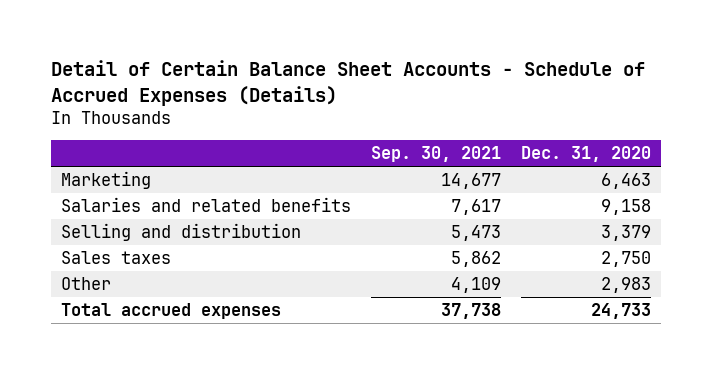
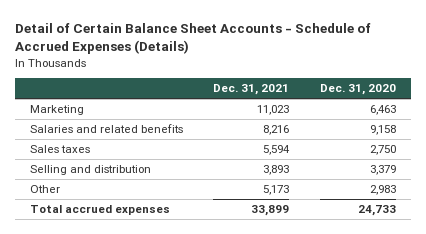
- | Sep. 30, 2021 | Dec. 31, 2020
+ | Dec. 31, 2021 | Dec. 31, 2020
moved down: Selling and distribution | 3,893 | 3,379

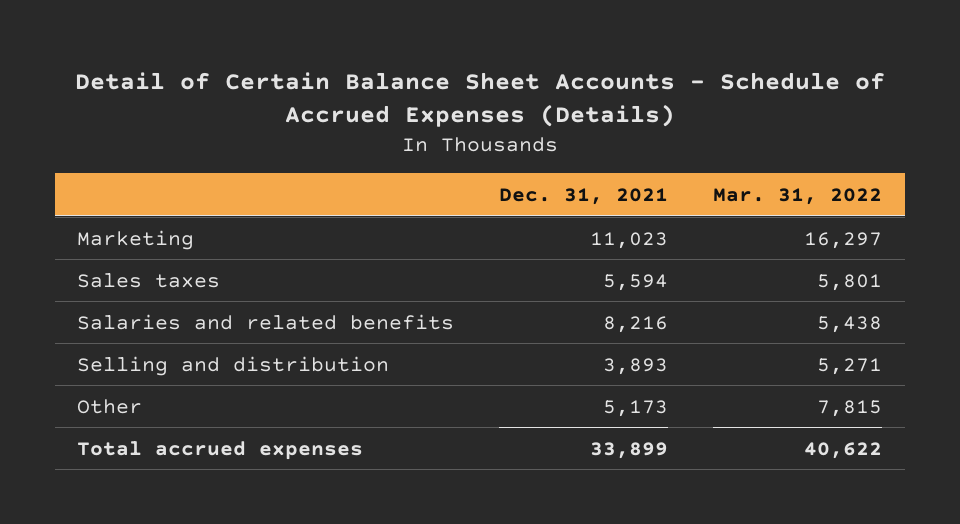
- | Dec. 31, 2021 | Dec. 31, 2020
+ | Dec. 31, 2021 | Mar. 31, 2022
moved down: Salaries and related benefits | 8,216 | 5,438

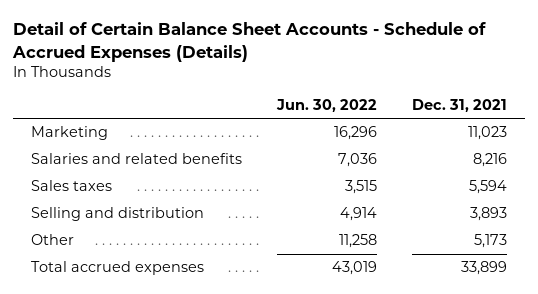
- | Dec. 31, 2021 | Mar. 31, 2022
+ | Jun. 30, 2022 | Dec. 31, 2021
moved down: Sales taxes | 3,515 | 5,594

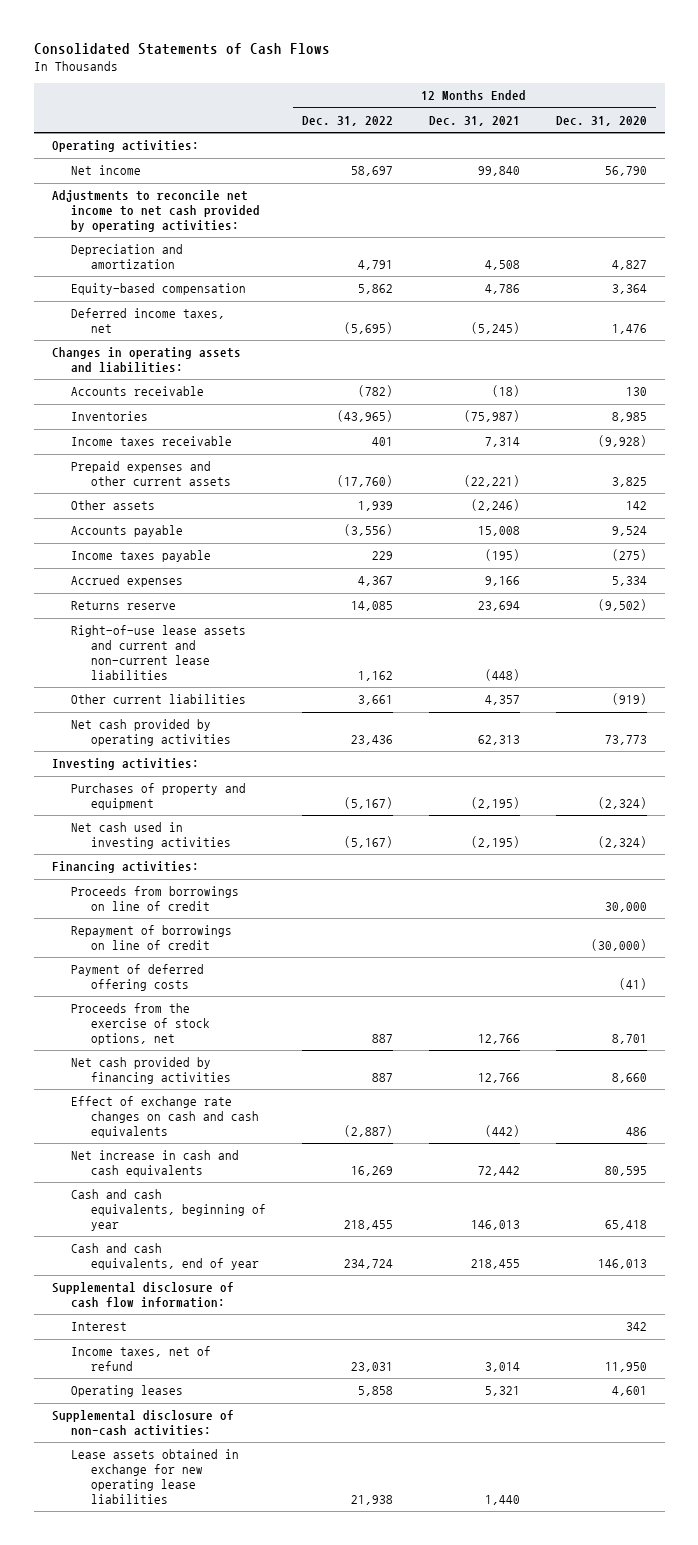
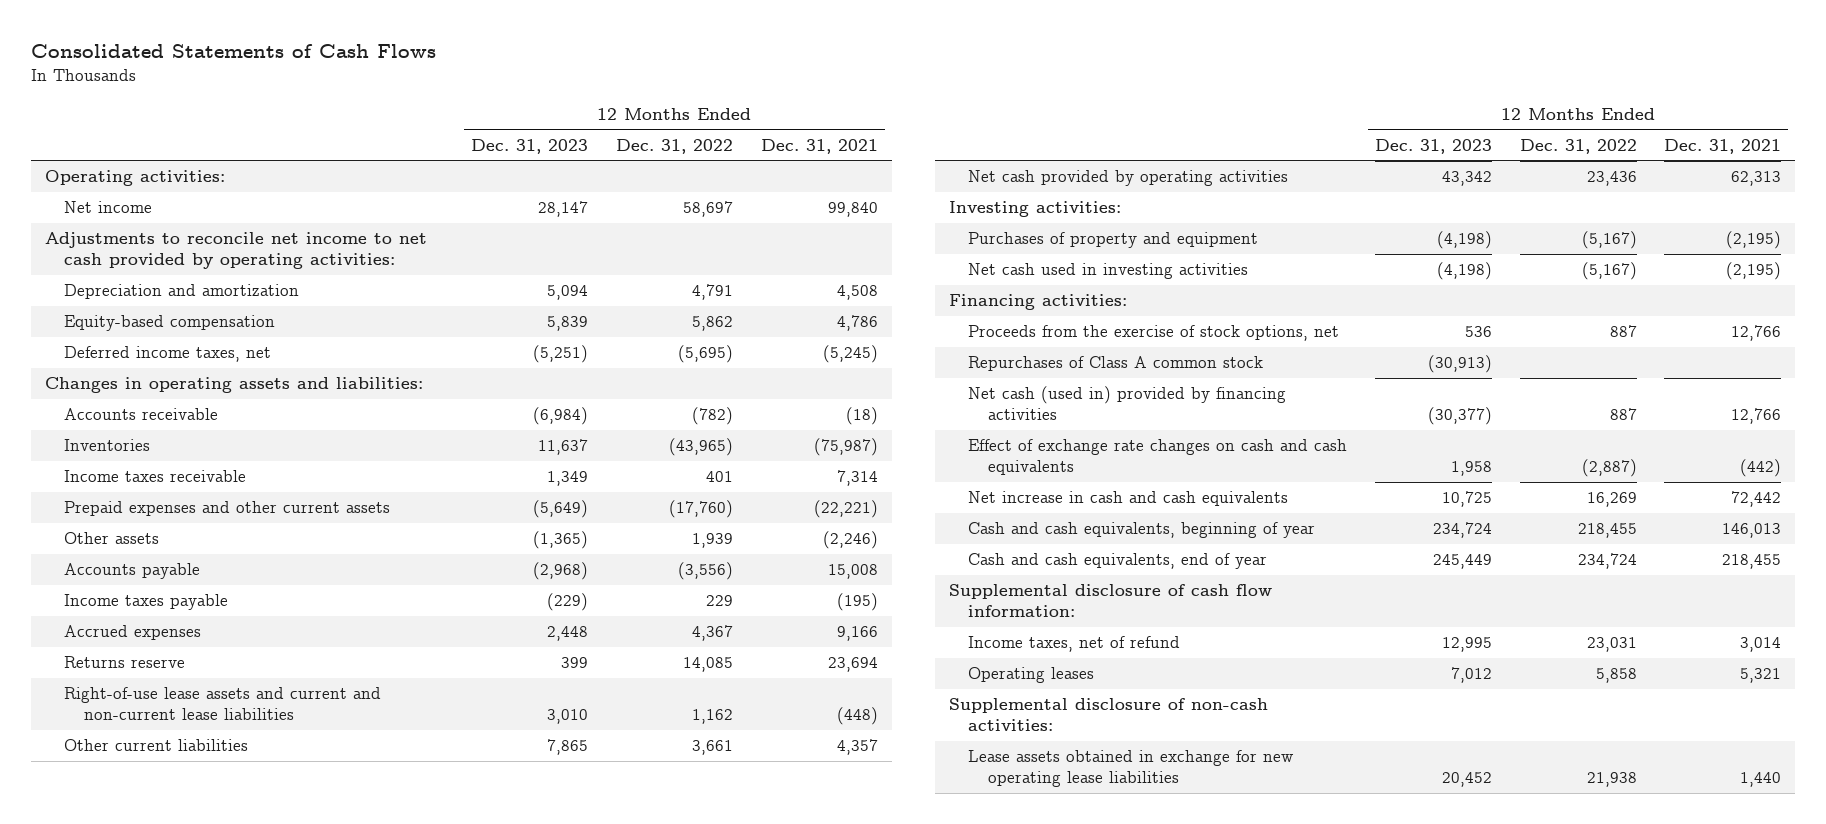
- | 12 Months Ended Dec. 31, 2022 | 12 Months Ended Dec. 31, 2021 | 12 Months Ended Dec. 31, 2020
+ | 12 Months Ended Dec. 31, 2023 | 12 Months Ended Dec. 31, 2022 | 12 Months Ended Dec. 31, 2021
- Proceeds from borrowings on line of credit | | | 30,000
- Repayment of borrowings on line of credit | | | (30,000)
- Payment of deferred offering costs | | | (41)
- Net cash provided by financing activities | 887 | 12,766 | 8,660
+ Repurchases of Class A common stock | (30,913) | |
+ Net cash (used in) provided by financing activities | (30,377) | 887 | 12,766
- Interest | | | 342

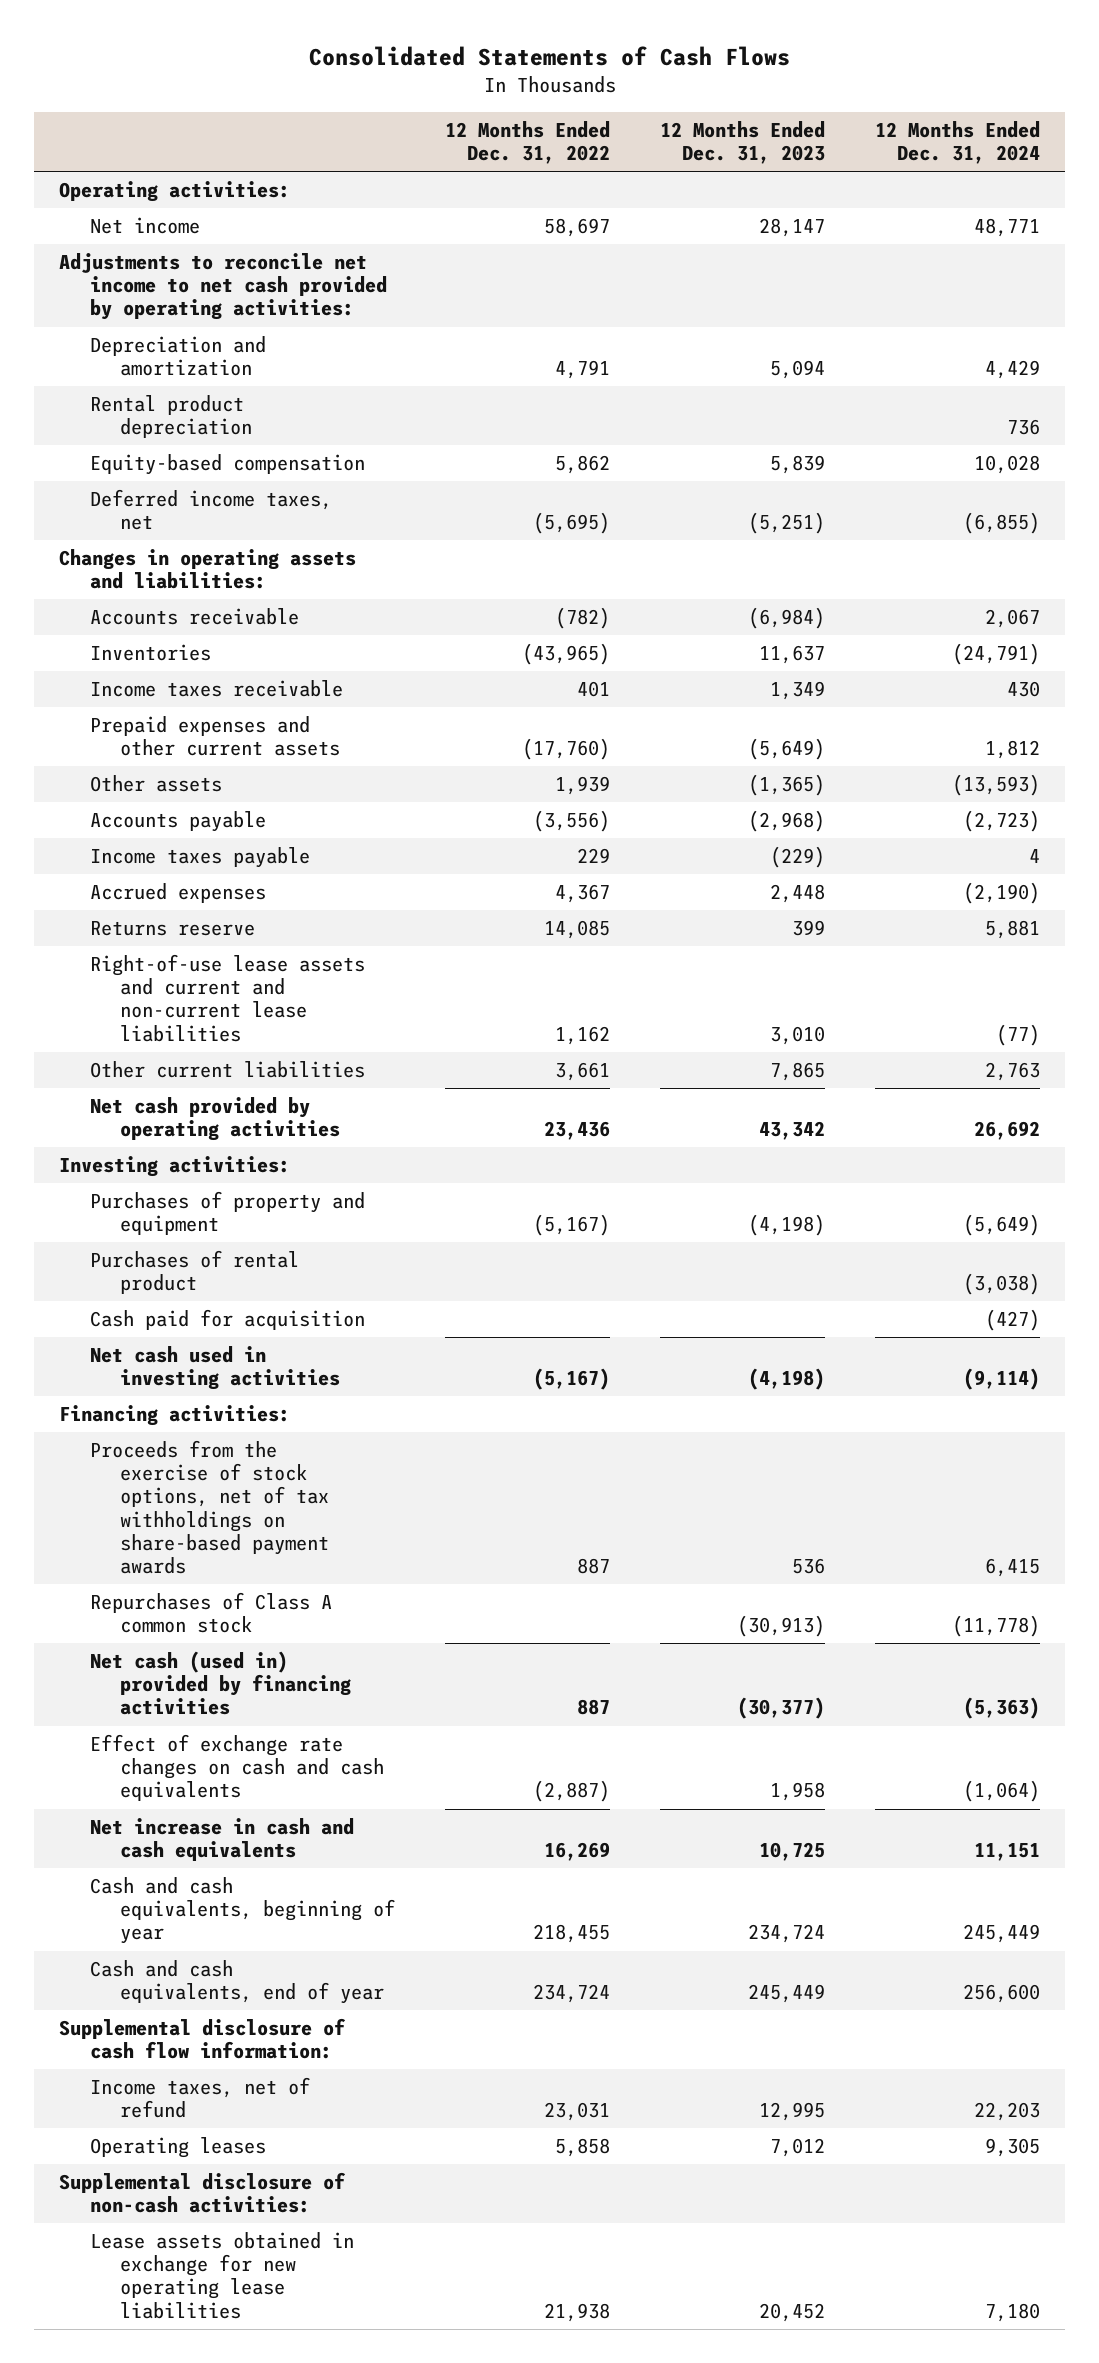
- | 12 Months Ended Dec. 31, 2023 | 12 Months Ended Dec. 31, 2022 | 12 Months Ended Dec. 31, 2021
+ | 12 Months Ended Dec. 31, 2022 | 12 Months Ended Dec. 31, 2023 | 12 Months Ended Dec. 31, 2024
+ Rental product depreciation | | | 736
+ Purchases of rental product | | | (3,038)
+ Cash paid for acquisition | | | (427)
- Proceeds from the exercise of stock options, net | 536 | 887 | 12,766
+ Proceeds from the exercise of stock options, net of tax withholdings on share-based payment awards | 887 | 536 | 6,415

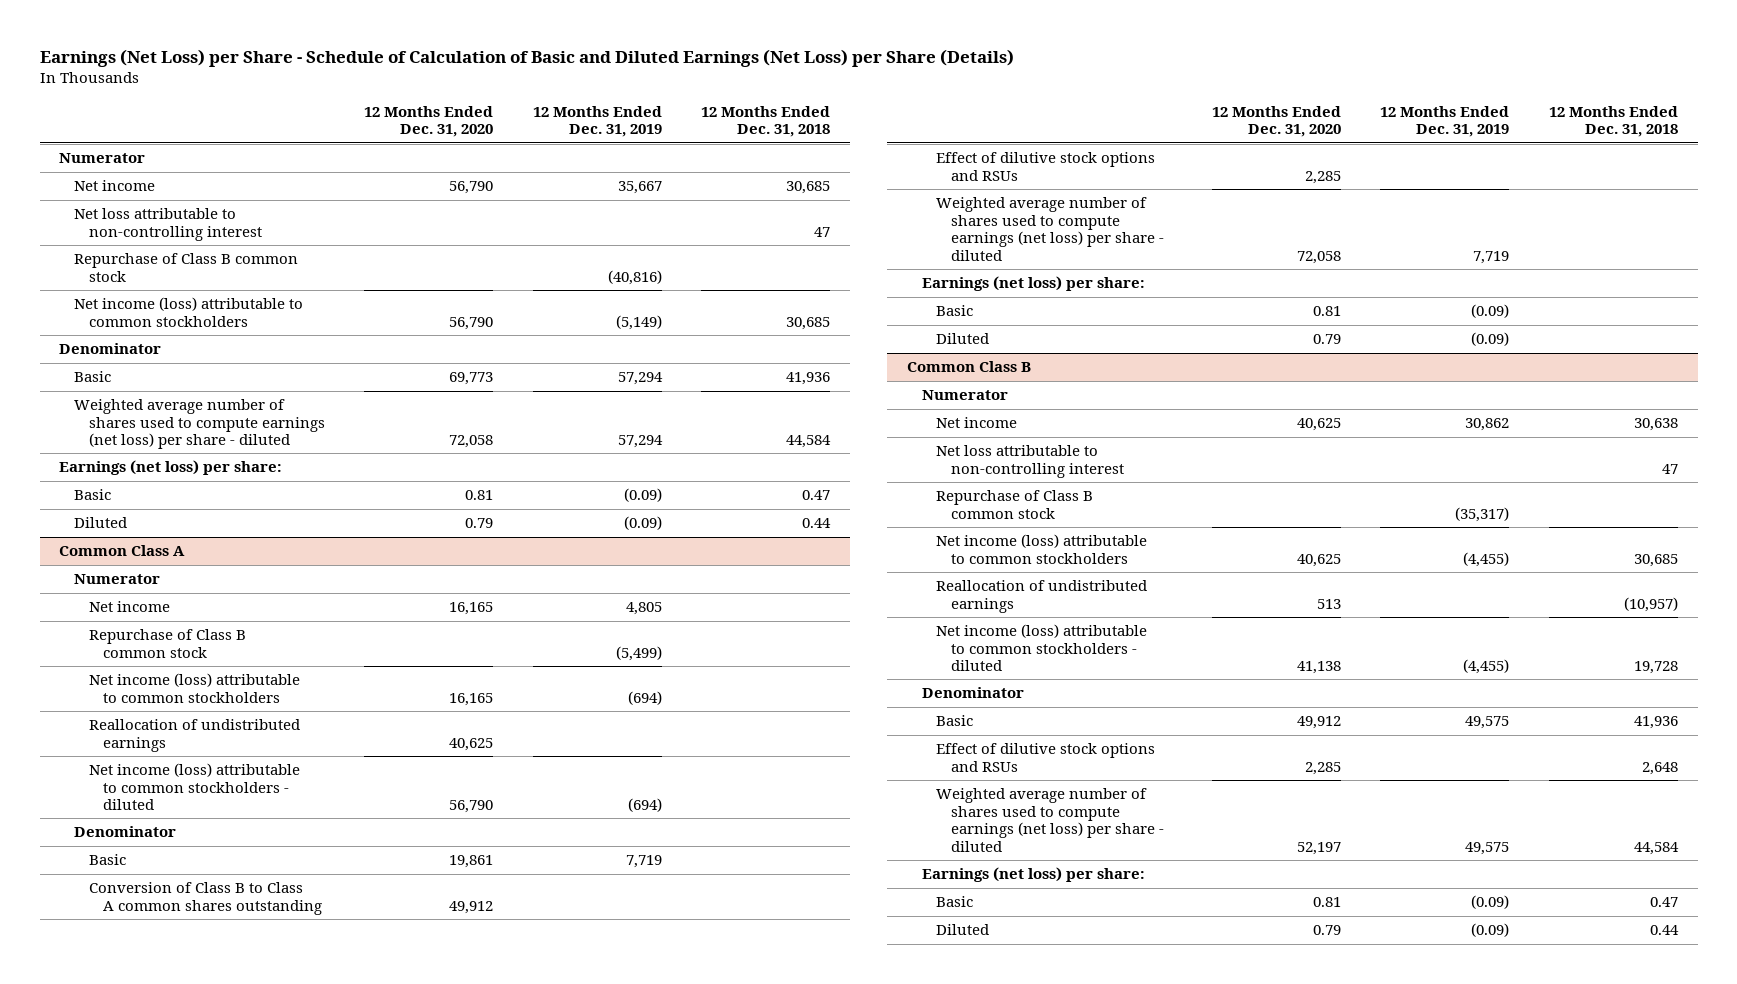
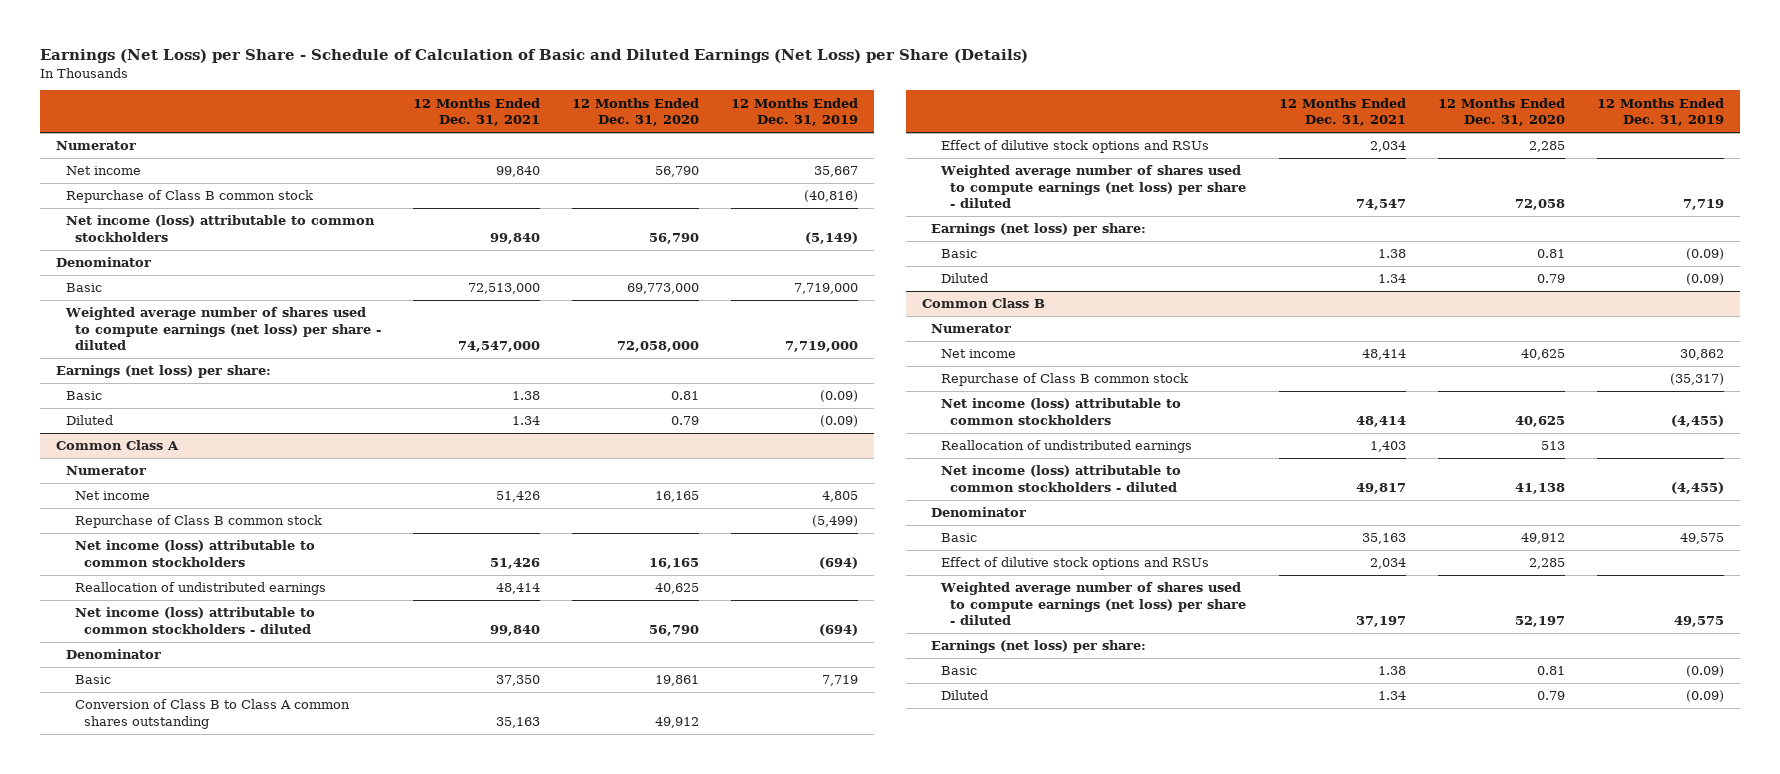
- | 12 Months Ended Dec. 31, 2020 | 12 Months Ended Dec. 31, 2019 | 12 Months Ended Dec. 31, 2018
+ | 12 Months Ended Dec. 31, 2021 | 12 Months Ended Dec. 31, 2020 | 12 Months Ended Dec. 31, 2019
- Net loss attributable to non-controlling interest | | | 47
- Basic | 69,773 | 57,294 | 41,936
- Weighted average number of shares used to compute earnings (net loss) per share - diluted | 72,058 | 57,294 | 44,584
+ Basic | 72,513,000 | 69,773,000 | 7,719,000
+ Weighted average number of shares used to compute earnings (net loss) per share - diluted | 74,547,000 | 72,058,000 | 7,719,000
@ Common Class B
- Net loss attributable to non-controlling interest | | | 47

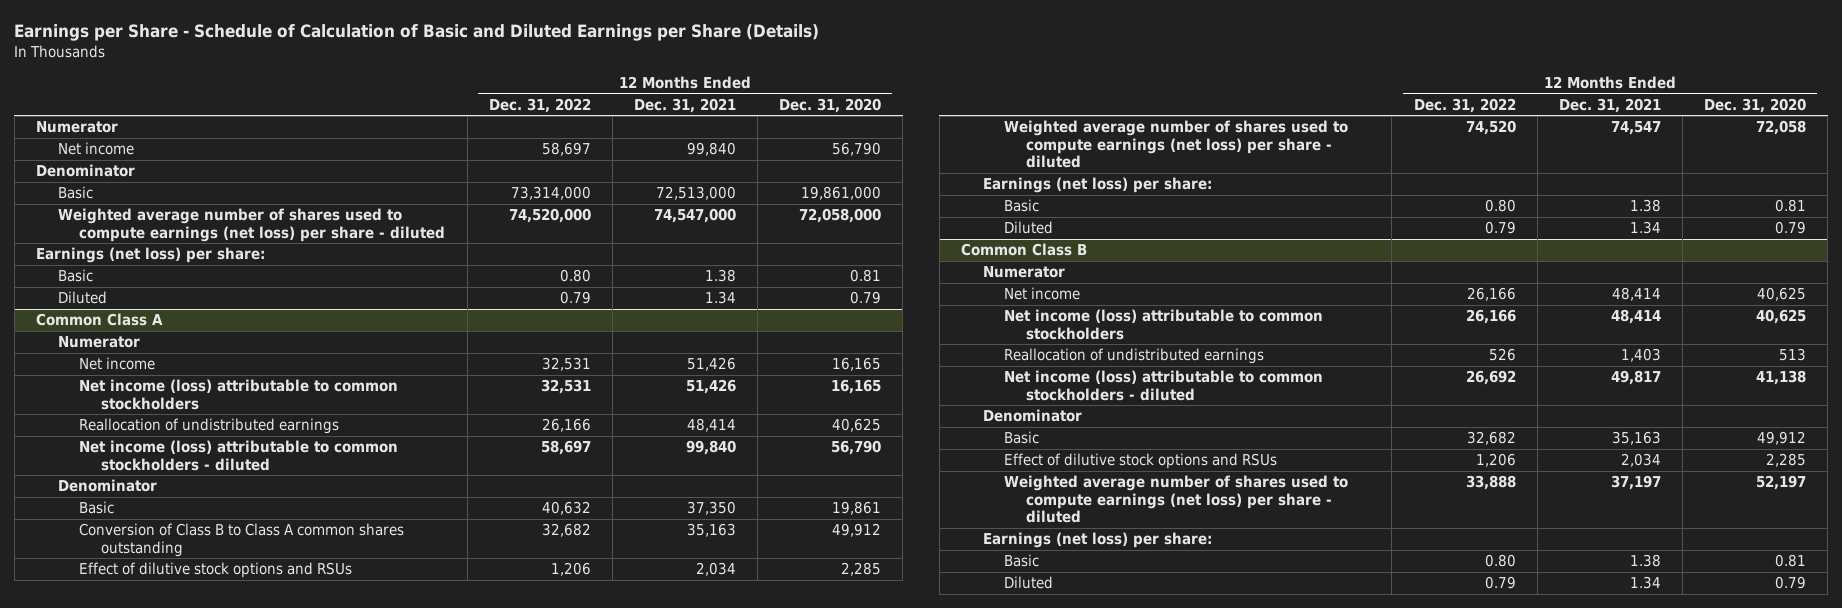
- Earnings (Net Loss) per Share - Schedule of Calculation of Basic and Diluted Earnings (Net Loss) per Share (Details)
+ Earnings per Share - Schedule of Calculation of Basic and Diluted Earnings per Share (Details)
- | 12 Months Ended Dec. 31, 2021 | 12 Months Ended Dec. 31, 2020 | 12 Months Ended Dec. 31, 2019
+ | 12 Months Ended Dec. 31, 2022 | 12 Months Ended Dec. 31, 2021 | 12 Months Ended Dec. 31, 2020
- Repurchase of Class B common stock | | | (40,816)
- Net income (loss) attributable to common stockholders | 99,840 | 56,790 | (5,149)
- Basic | 72,513,000 | 69,773,000 | 7,719,000
+ Basic | 73,314,000 | 72,513,000 | 19,861,000
@ Common Class A
- Repurchase of Class B common stock | | | (5,499)
@ Common Class B
- Repurchase of Class B common stock | | | (35,317)

